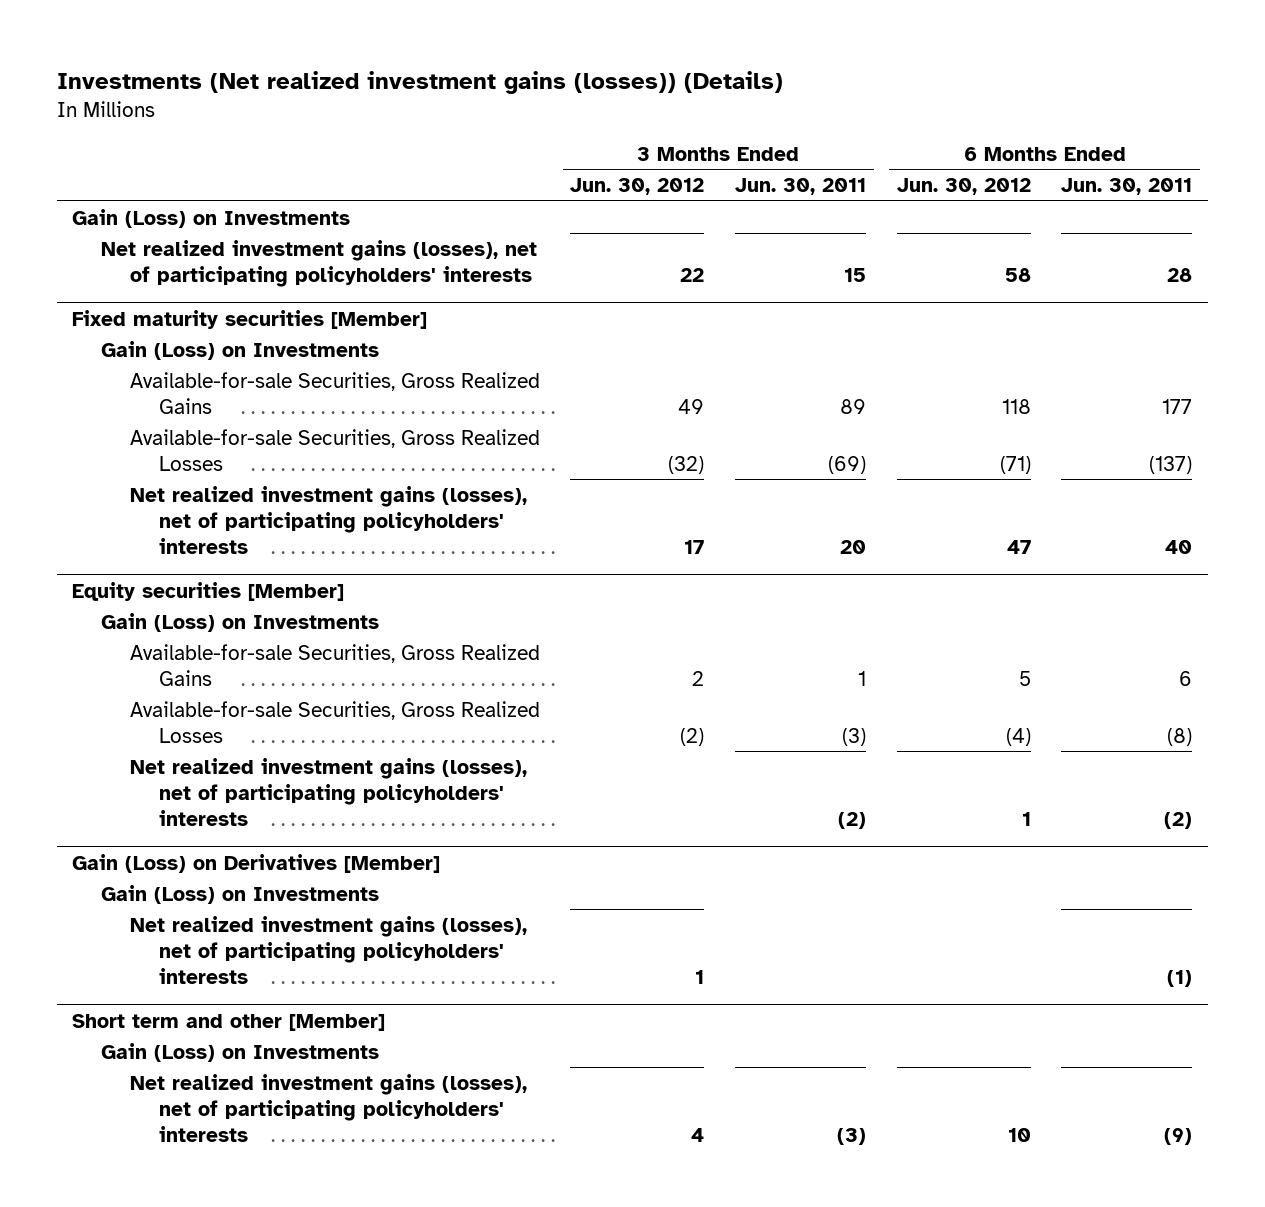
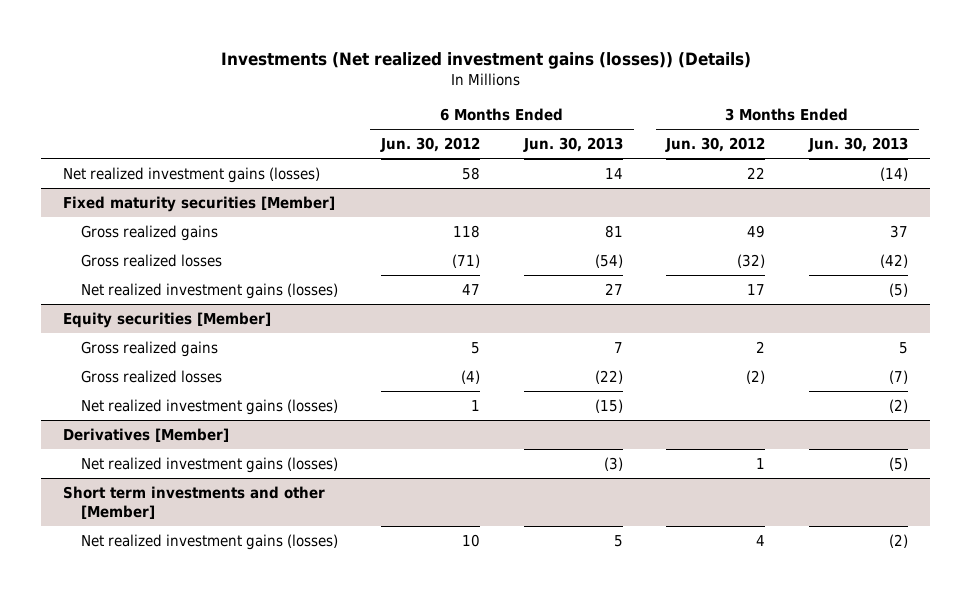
- | 3 Months Ended Jun. 30, 2012 | 3 Months Ended Jun. 30, 2011 | 6 Months Ended Jun. 30, 2012 | 6 Months Ended Jun. 30, 2011
+ | 6 Months Ended Jun. 30, 2012 | 6 Months Ended Jun. 30, 2013 | 3 Months Ended Jun. 30, 2012 | 3 Months Ended Jun. 30, 2013
- Gain (Loss) on Investments
- Net realized investment gains (losses), net of participating policyholders' interests | 22 | 15 | 58 | 28
+ Net realized investment gains (losses) | 58 | 14 | 22 | (14)
@ Fixed maturity securities [Member]
- Gain (Loss) on Investments
- Available-for-sale Securities, Gross Realized Gains | 49 | 89 | 118 | 177
- Available-for-sale Securities, Gross Realized Losses | (32) | (69) | (71) | (137)
- Net realized investment gains (losses), net of participating policyholders' interests | 17 | 20 | 47 | 40
+ Gross realized gains | 118 | 81 | 49 | 37
+ Gross realized losses | (71) | (54) | (32) | (42)
+ Net realized investment gains (losses) | 47 | 27 | 17 | (5)
@ Equity securities [Member]
- Gain (Loss) on Investments
- Available-for-sale Securities, Gross Realized Gains | 2 | 1 | 5 | 6
- Available-for-sale Securities, Gross Realized Losses | (2) | (3) | (4) | (8)
- Net realized investment gains (losses), net of participating policyholders' interests | | (2) | 1 | (2)
- Gain (Loss) on Derivatives [Member]
- Gain (Loss) on Investments
- Net realized investment gains (losses), net of participating policyholders' interests | 1 | | | (1)
- Short term and other [Member]
- Gain (Loss) on Investments
- Net realized investment gains (losses), net of participating policyholders' interests | 4 | (3) | 10 | (9)
@ Equity securities [Member]
+ Gross realized gains | 5 | 7 | 2 | 5
+ Gross realized losses | (4) | (22) | (2) | (7)
+ Net realized investment gains (losses) | 1 | (15) | | (2)
+ Derivatives [Member]
+ Net realized investment gains (losses) | | (3) | 1 | (5)
+ Short term investments and other [Member]
+ Net realized investment gains (losses) | 10 | 5 | 4 | (2)

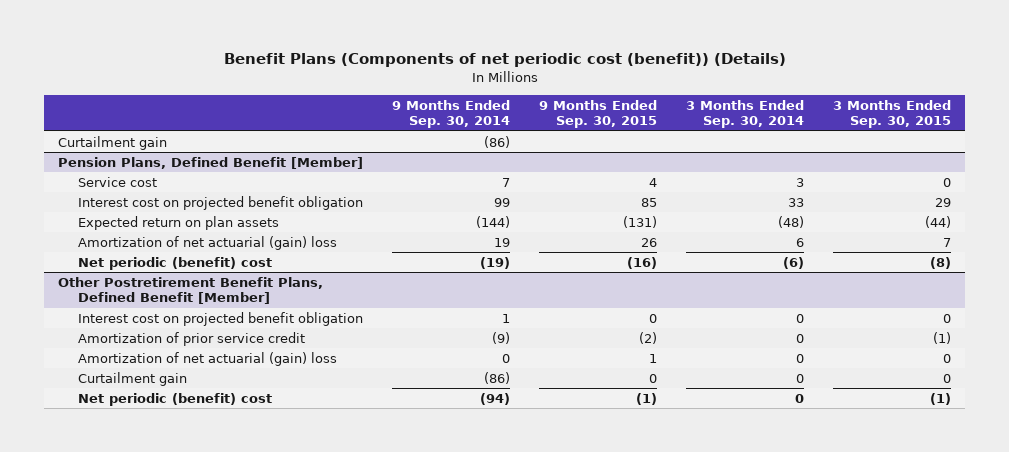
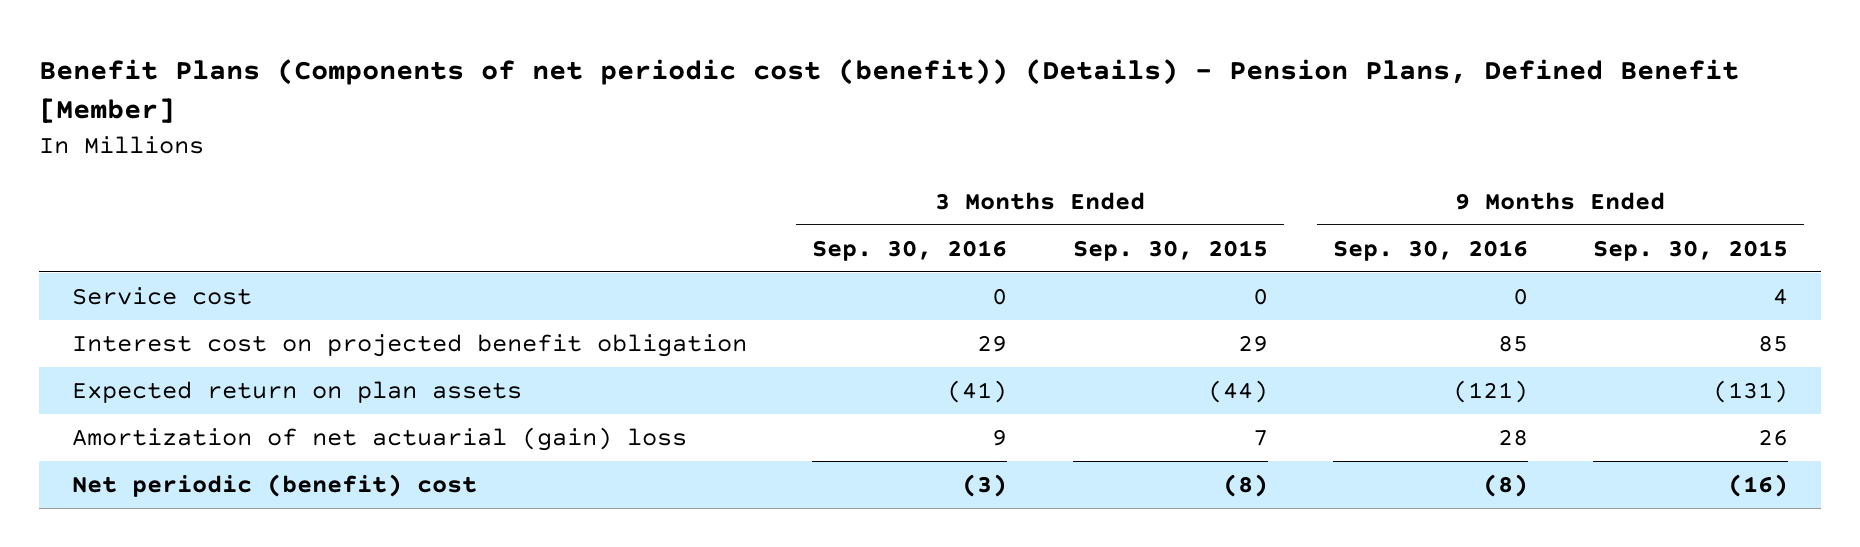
- Benefit Plans (Components of net periodic cost (benefit)) (Details)
+ Benefit Plans (Components of net periodic cost (benefit)) (Details) - Pension Plans, Defined Benefit [Member]
- | 9 Months Ended Sep. 30, 2014 | 9 Months Ended Sep. 30, 2015 | 3 Months Ended Sep. 30, 2014 | 3 Months Ended Sep. 30, 2015
+ | 3 Months Ended Sep. 30, 2016 | 3 Months Ended Sep. 30, 2015 | 9 Months Ended Sep. 30, 2016 | 9 Months Ended Sep. 30, 2015
- Curtailment gain | (86) | | |
- Pension Plans, Defined Benefit [Member]
- Other Postretirement Benefit Plans, Defined Benefit [Member]
- Interest cost on projected benefit obligation | 1 | 0 | 0 | 0
- Amortization of prior service credit | (9) | (2) | 0 | (1)
- Amortization of net actuarial (gain) loss | 0 | 1 | 0 | 0
- Curtailment gain | (86) | 0 | 0 | 0
- Net periodic (benefit) cost | (94) | (1) | 0 | (1)

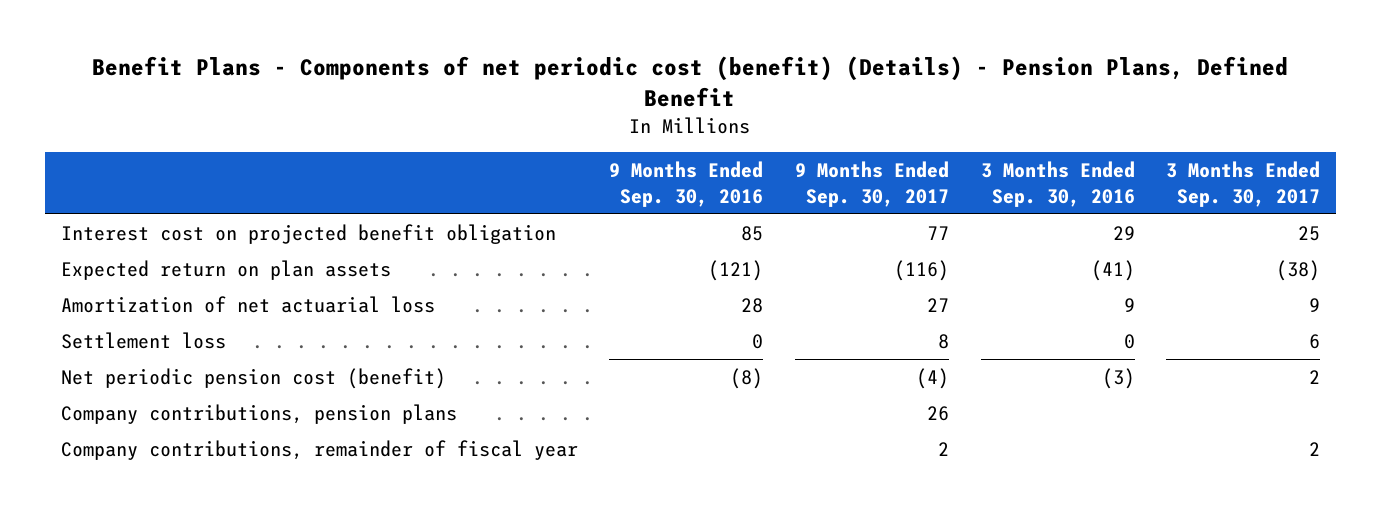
- Benefit Plans (Components of net periodic cost (benefit)) (Details) - Pension Plans, Defined Benefit [Member]
+ Benefit Plans - Components of net periodic cost (benefit) (Details) - Pension Plans, Defined Benefit
- | 3 Months Ended Sep. 30, 2016 | 3 Months Ended Sep. 30, 2015 | 9 Months Ended Sep. 30, 2016 | 9 Months Ended Sep. 30, 2015
+ | 9 Months Ended Sep. 30, 2016 | 9 Months Ended Sep. 30, 2017 | 3 Months Ended Sep. 30, 2016 | 3 Months Ended Sep. 30, 2017
- Service cost | 0 | 0 | 0 | 4
- Amortization of net actuarial (gain) loss | 9 | 7 | 28 | 26
- Net periodic (benefit) cost | (3) | (8) | (8) | (16)
+ Amortization of net actuarial loss | 28 | 27 | 9 | 9
+ Settlement loss | 0 | 8 | 0 | 6
+ Net periodic pension cost (benefit) | (8) | (4) | (3) | 2
+ Company contributions, pension plans | | 26 | |
+ Company contributions, remainder of fiscal year | | 2 | | 2

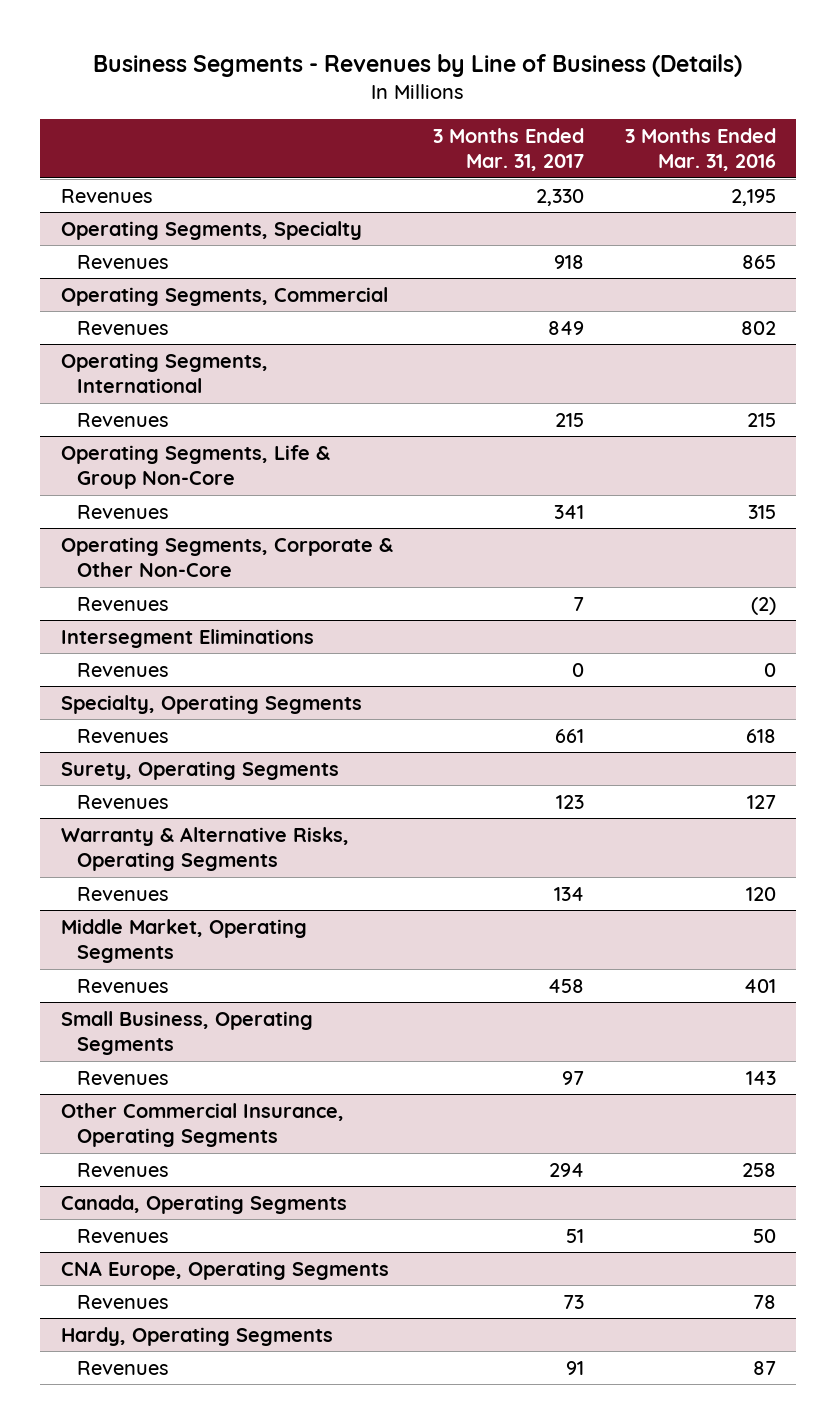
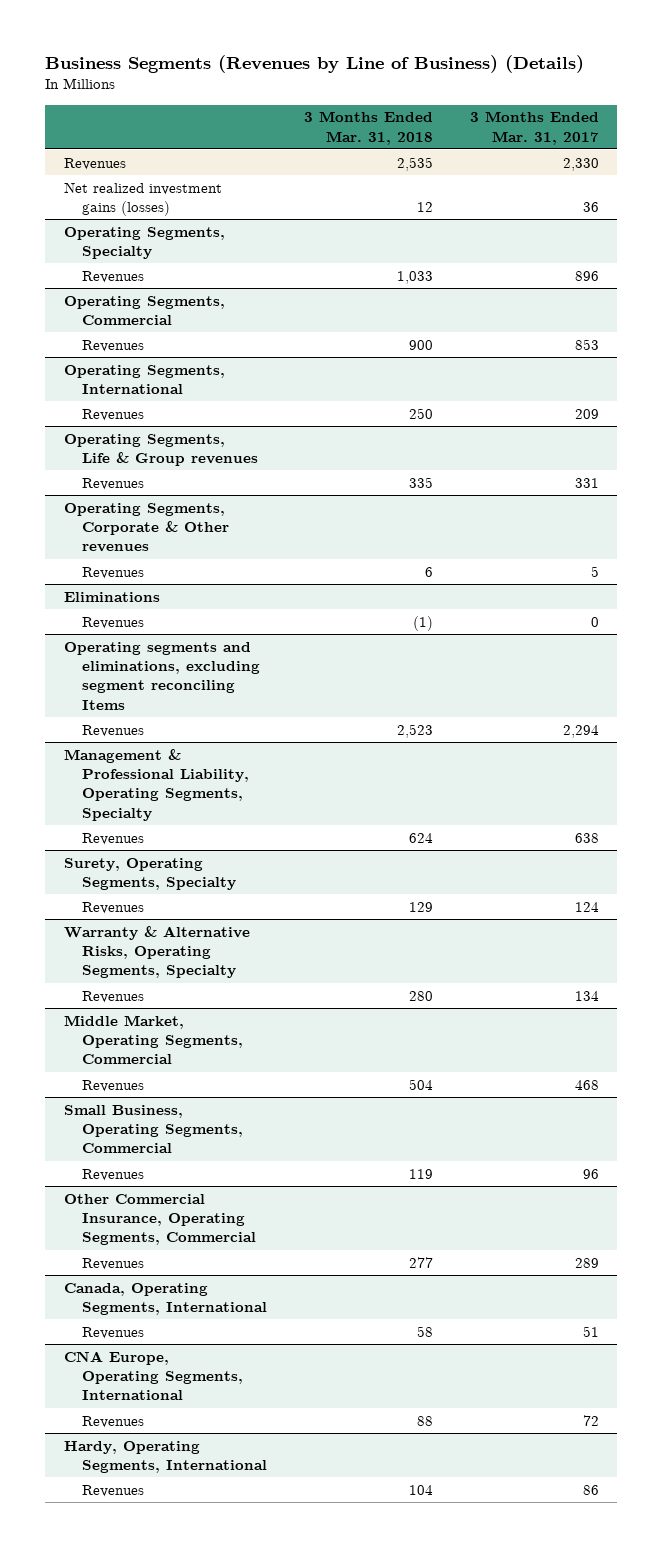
- Business Segments - Revenues by Line of Business (Details)
+ Business Segments (Revenues by Line of Business) (Details)
- | 3 Months Ended Mar. 31, 2017 | 3 Months Ended Mar. 31, 2016
+ | 3 Months Ended Mar. 31, 2018 | 3 Months Ended Mar. 31, 2017
+ Net realized investment gains (losses) | 12 | 36
@ Operating Segments, Specialty
- Revenues | 918 | 865
+ Revenues | 1,033 | 896
@ Operating Segments, Commercial
- Revenues | 849 | 802
+ Revenues | 900 | 853
@ Operating Segments, International
- Revenues | 215 | 215
- Operating Segments, Life & Group Non-Core
- Revenues | 341 | 315
- Operating Segments, Corporate & Other Non-Core
- Revenues | 7 | (2)
- Intersegment Eliminations
@ Operating Segments, International
+ Revenues | 250 | 209
+ Operating Segments, Life & Group revenues
+ Revenues | 335 | 331
+ Operating Segments, Corporate & Other revenues
+ Revenues | 6 | 5
+ Eliminations
- Specialty, Operating Segments
- Revenues | 661 | 618
- Surety, Operating Segments
- Revenues | 123 | 127
- Warranty & Alternative Risks, Operating Segments
+ Operating segments and eliminations, excluding segment reconciling Items
+ Revenues | 2,523 | 2,294
+ Management & Professional Liability, Operating Segments, Specialty
+ Revenues | 624 | 638
+ Surety, Operating Segments, Specialty
+ Revenues | 129 | 124
+ Warranty & Alternative Risks, Operating Segments, Specialty
- Middle Market, Operating Segments
- Revenues | 458 | 401
- Small Business, Operating Segments
- Revenues | 97 | 143
- Other Commercial Insurance, Operating Segments
- Revenues | 294 | 258
- Canada, Operating Segments
+ Middle Market, Operating Segments, Commercial
+ Revenues | 504 | 468
+ Small Business, Operating Segments, Commercial
+ Revenues | 119 | 96
+ Other Commercial Insurance, Operating Segments, Commercial
+ Revenues | 277 | 289
+ Canada, Operating Segments, International
- CNA Europe, Operating Segments
- Revenues | 73 | 78
- Hardy, Operating Segments
- Revenues | 91 | 87
+ CNA Europe, Operating Segments, International
+ Revenues | 88 | 72
+ Hardy, Operating Segments, International
+ Revenues | 104 | 86

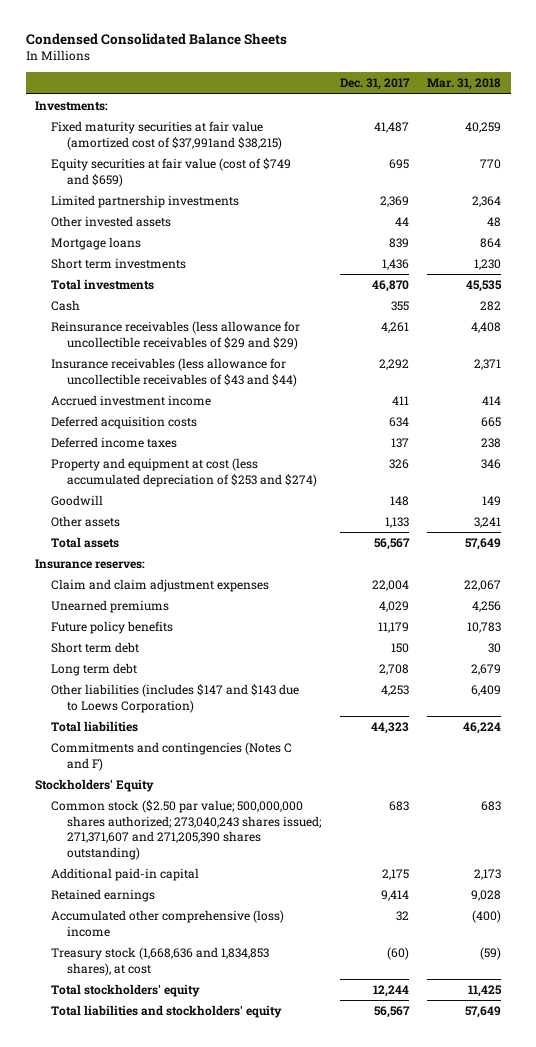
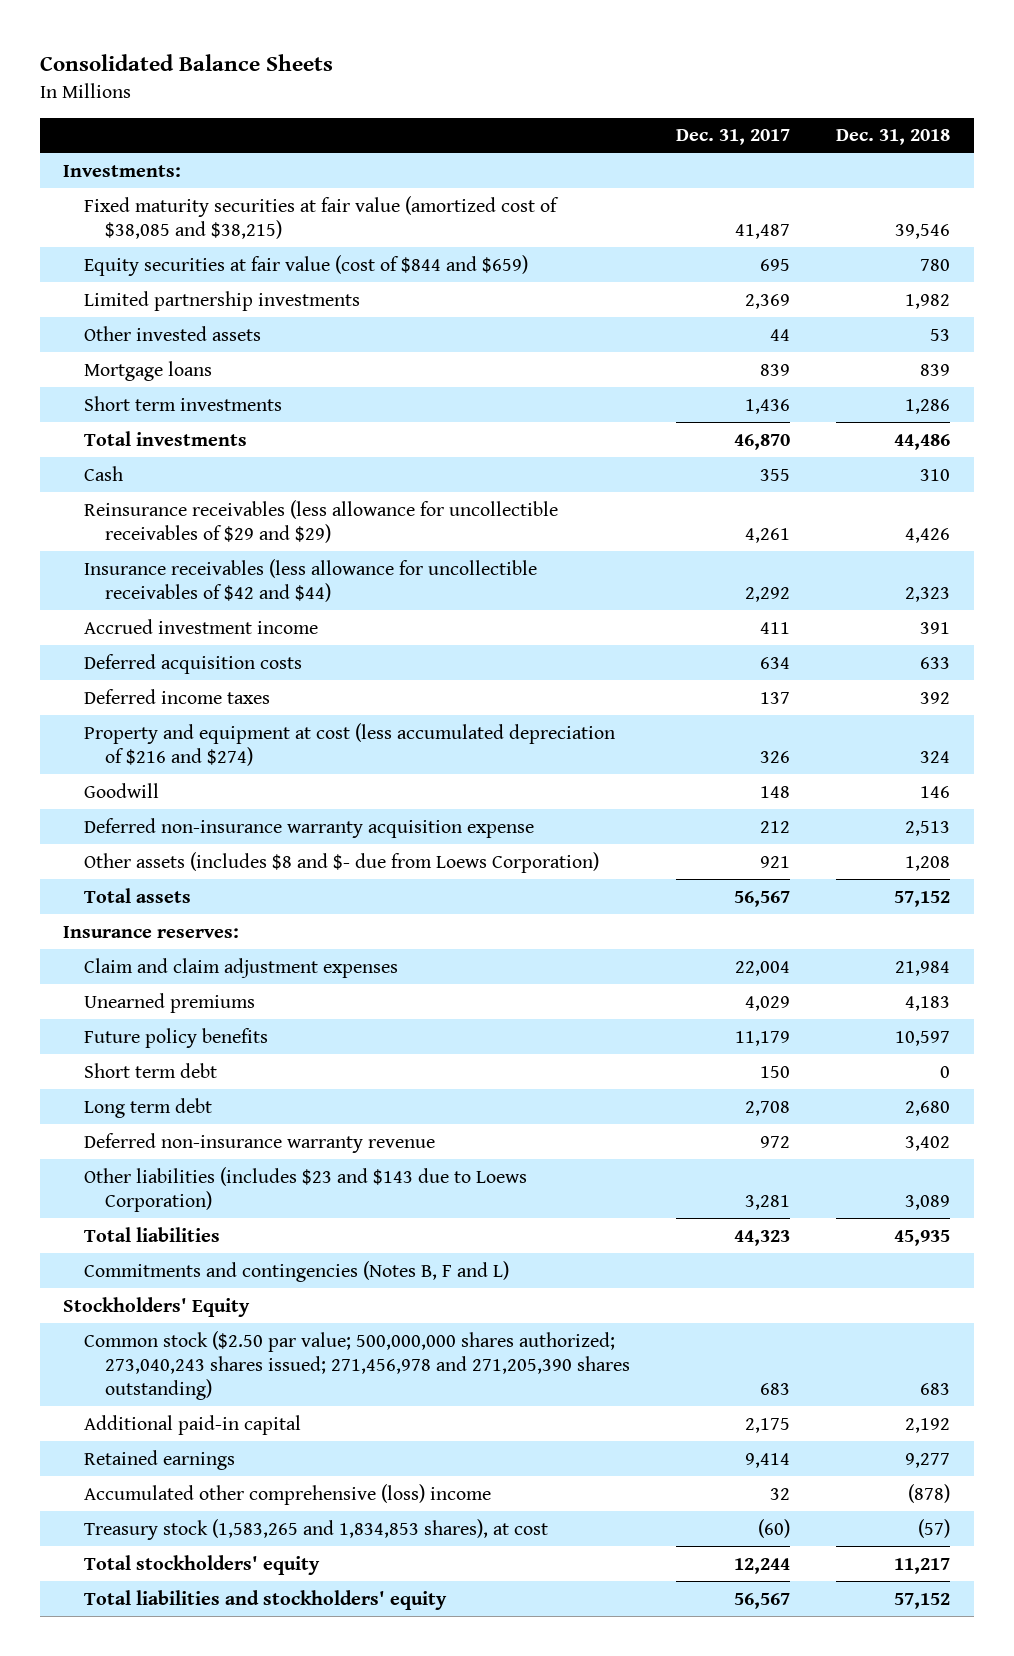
- Condensed Consolidated Balance Sheets
+ Consolidated Balance Sheets
- | Dec. 31, 2017 | Mar. 31, 2018
+ | Dec. 31, 2017 | Dec. 31, 2018
- Fixed maturity securities at fair value (amortized cost of $37,991and $38,215) | 41,487 | 40,259
- Equity securities at fair value (cost of $749 and $659) | 695 | 770
+ Fixed maturity securities at fair value (amortized cost of $38,085 and $38,215) | 41,487 | 39,546
+ Equity securities at fair value (cost of $844 and $659) | 695 | 780
- Insurance receivables (less allowance for uncollectible receivables of $43 and $44) | 2,292 | 2,371
+ Insurance receivables (less allowance for uncollectible receivables of $42 and $44) | 2,292 | 2,323
- Property and equipment at cost (less accumulated depreciation of $253 and $274) | 326 | 346
+ Property and equipment at cost (less accumulated depreciation of $216 and $274) | 326 | 324
- Other assets | 1,133 | 3,241
+ Deferred non-insurance warranty acquisition expense | 212 | 2,513
+ Other assets (includes $8 and $- due from Loews Corporation) | 921 | 1,208
- Other liabilities (includes $147 and $143 due to Loews Corporation) | 4,253 | 6,409
+ Deferred non-insurance warranty revenue | 972 | 3,402
+ Other liabilities (includes $23 and $143 due to Loews Corporation) | 3,281 | 3,089
- Commitments and contingencies (Notes C and F)
+ Commitments and contingencies (Notes B, F and L)
- Common stock ($2.50 par value; 500,000,000 shares authorized; 273,040,243 shares issued; 271,371,607 and 271,205,390 shares outstanding) | 683 | 683
+ Common stock ($2.50 par value; 500,000,000 shares authorized; 273,040,243 shares issued; 271,456,978 and 271,205,390 shares outstanding) | 683 | 683
- Treasury stock (1,668,636 and 1,834,853 shares), at cost | (60) | (59)
+ Treasury stock (1,583,265 and 1,834,853 shares), at cost | (60) | (57)

